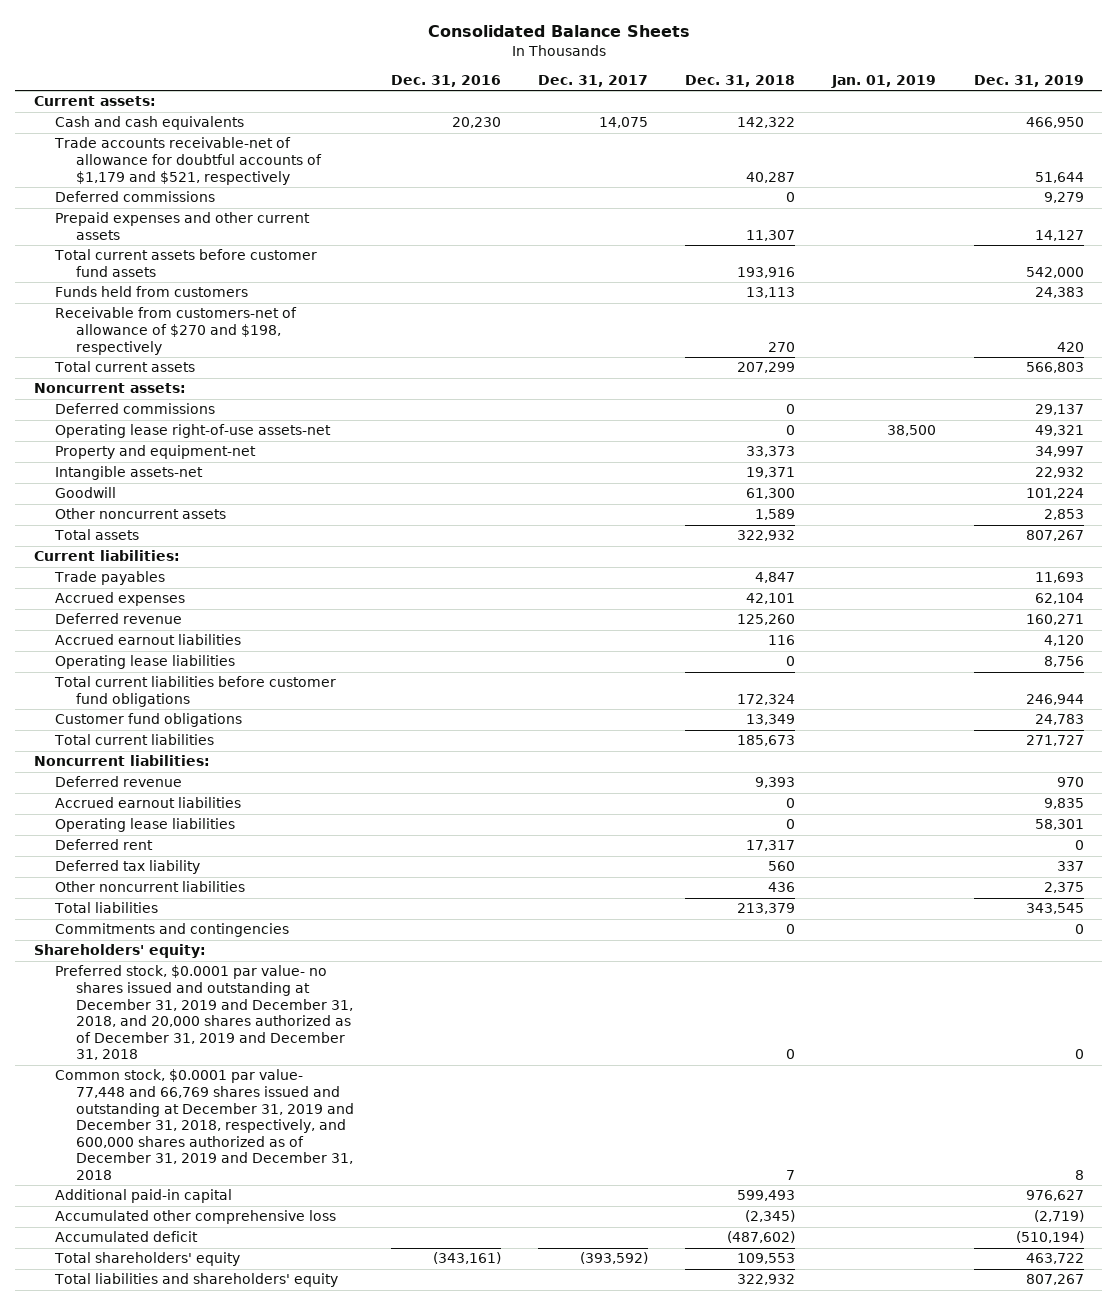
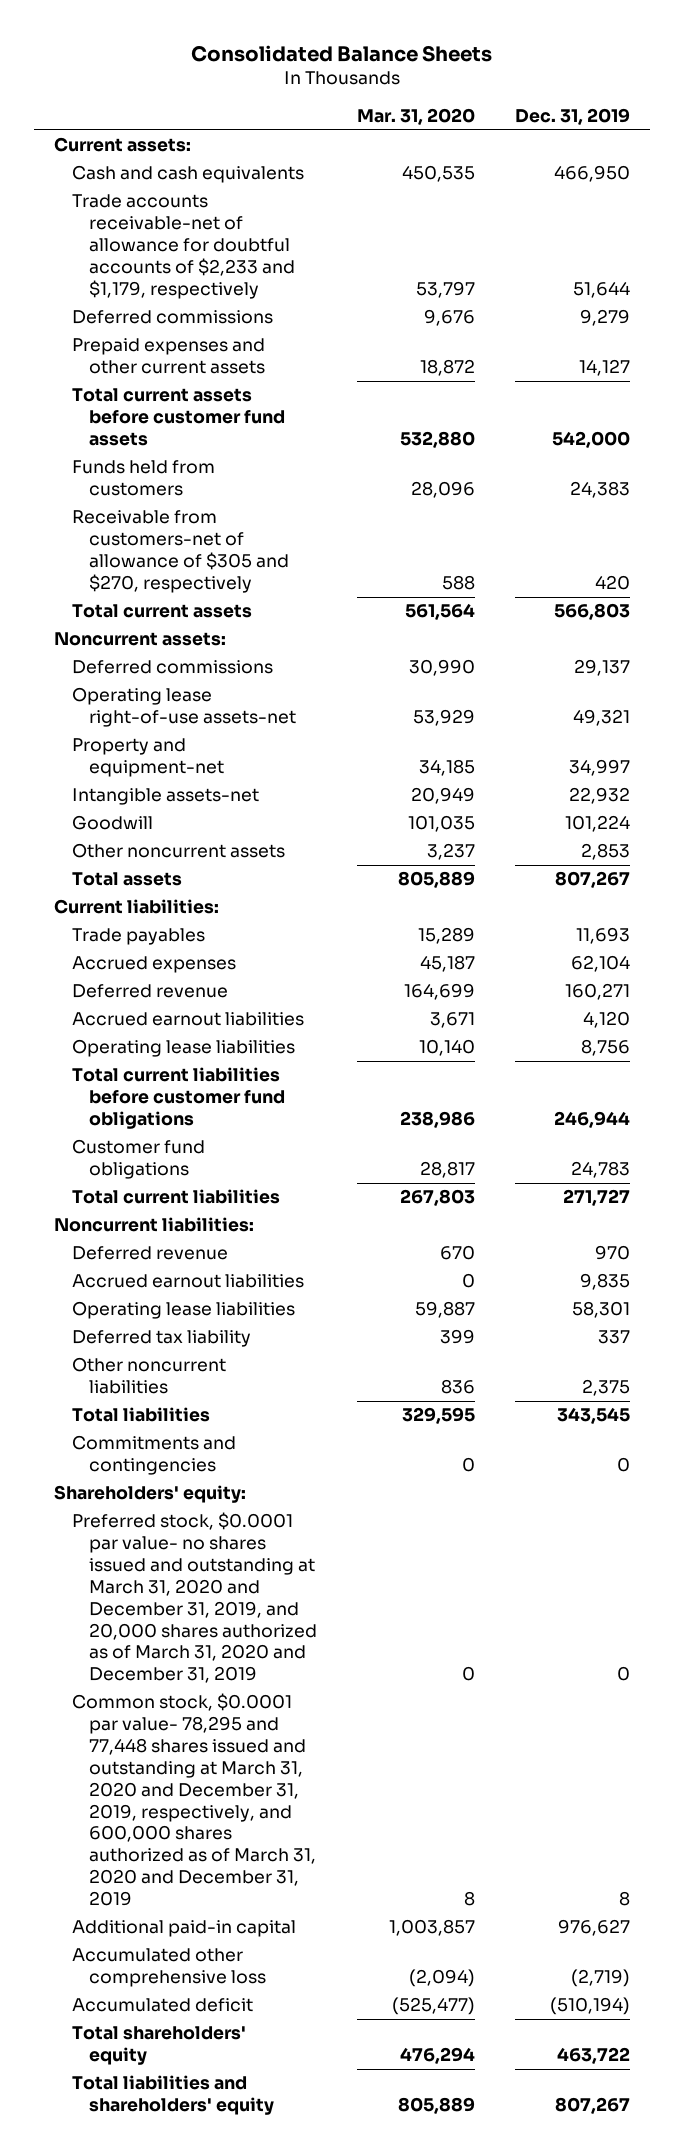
- | Dec. 31, 2016 | Dec. 31, 2017 | Dec. 31, 2018 | Jan. 01, 2019 | Dec. 31, 2019
+ | Mar. 31, 2020 | Dec. 31, 2019
- Trade accounts receivable-net of allowance for doubtful accounts of $1,179 and $521, respectively | | | 40,287 | | 51,644
+ Trade accounts receivable-net of allowance for doubtful accounts of $2,233 and $1,179, respectively | 53,797 | 51,644
- Receivable from customers-net of allowance of $270 and $198, respectively | | | 270 | | 420
+ Receivable from customers-net of allowance of $305 and $270, respectively | 588 | 420
- Deferred rent | | | 17,317 | | 0
- Preferred stock, $0.0001 par value- no shares issued and outstanding at December 31, 2019 and December 31, 2018, and 20,000 shares authorized as of December 31, 2019 and December 31, 2018 | | | 0 | | 0
- Common stock, $0.0001 par value- 77,448 and 66,769 shares issued and outstanding at December 31, 2019 and December 31, 2018, respectively, and 600,000 shares authorized as of December 31, 2019 and December 31, 2018 | | | 7 | | 8
+ Preferred stock, $0.0001 par value- no shares issued and outstanding at March 31, 2020 and December 31, 2019, and 20,000 shares authorized as of March 31, 2020 and December 31, 2019 | 0 | 0
+ Common stock, $0.0001 par value- 78,295 and 77,448 shares issued and outstanding at March 31, 2020 and December 31, 2019, respectively, and 600,000 shares authorized as of March 31, 2020 and December 31, 2019 | 8 | 8

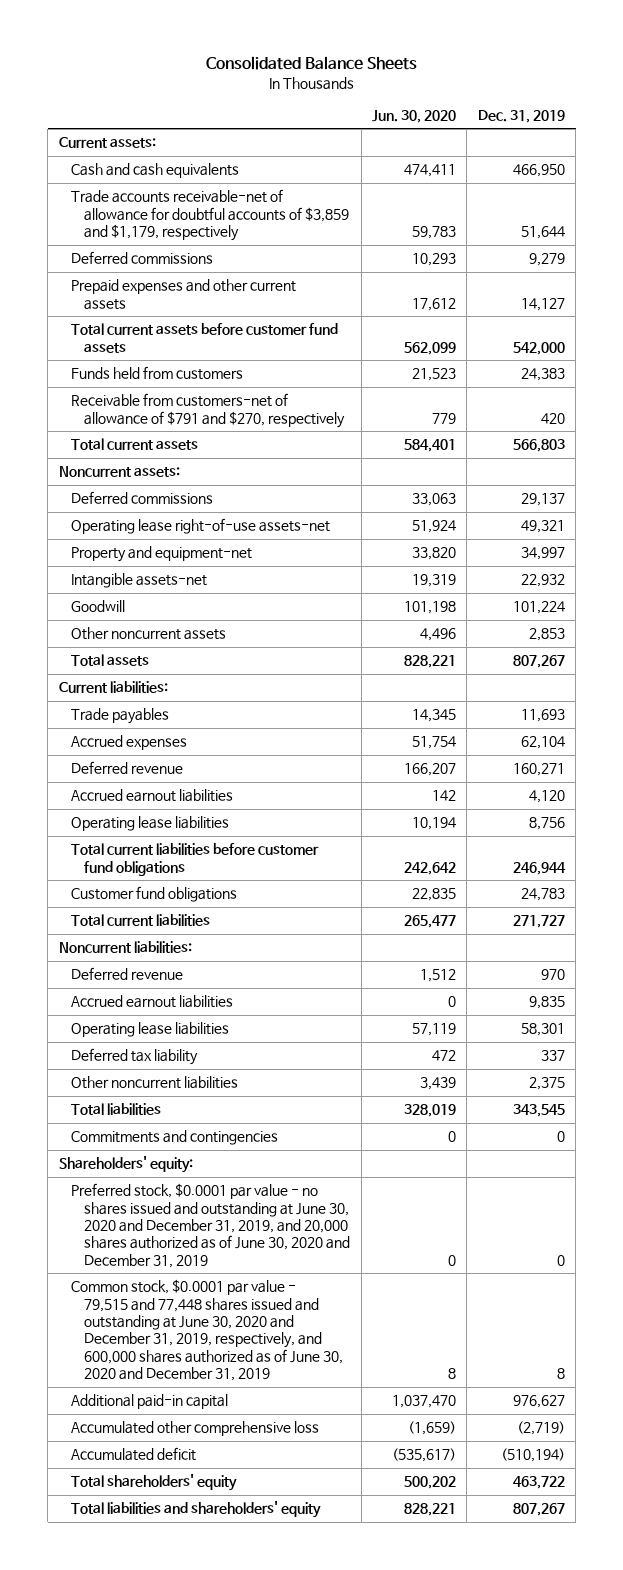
- | Mar. 31, 2020 | Dec. 31, 2019
+ | Jun. 30, 2020 | Dec. 31, 2019
- Trade accounts receivable-net of allowance for doubtful accounts of $2,233 and $1,179, respectively | 53,797 | 51,644
+ Trade accounts receivable-net of allowance for doubtful accounts of $3,859 and $1,179, respectively | 59,783 | 51,644
- Receivable from customers-net of allowance of $305 and $270, respectively | 588 | 420
+ Receivable from customers-net of allowance of $791 and $270, respectively | 779 | 420
- Preferred stock, $0.0001 par value- no shares issued and outstanding at March 31, 2020 and December 31, 2019, and 20,000 shares authorized as of March 31, 2020 and December 31, 2019 | 0 | 0
- Common stock, $0.0001 par value- 78,295 and 77,448 shares issued and outstanding at March 31, 2020 and December 31, 2019, respectively, and 600,000 shares authorized as of March 31, 2020 and December 31, 2019 | 8 | 8
+ Preferred stock, $0.0001 par value - no shares issued and outstanding at June 30, 2020 and December 31, 2019, and 20,000 shares authorized as of June 30, 2020 and December 31, 2019 | 0 | 0
+ Common stock, $0.0001 par value - 79,515 and 77,448 shares issued and outstanding at June 30, 2020 and December 31, 2019, respectively, and 600,000 shares authorized as of June 30, 2020 and December 31, 2019 | 8 | 8

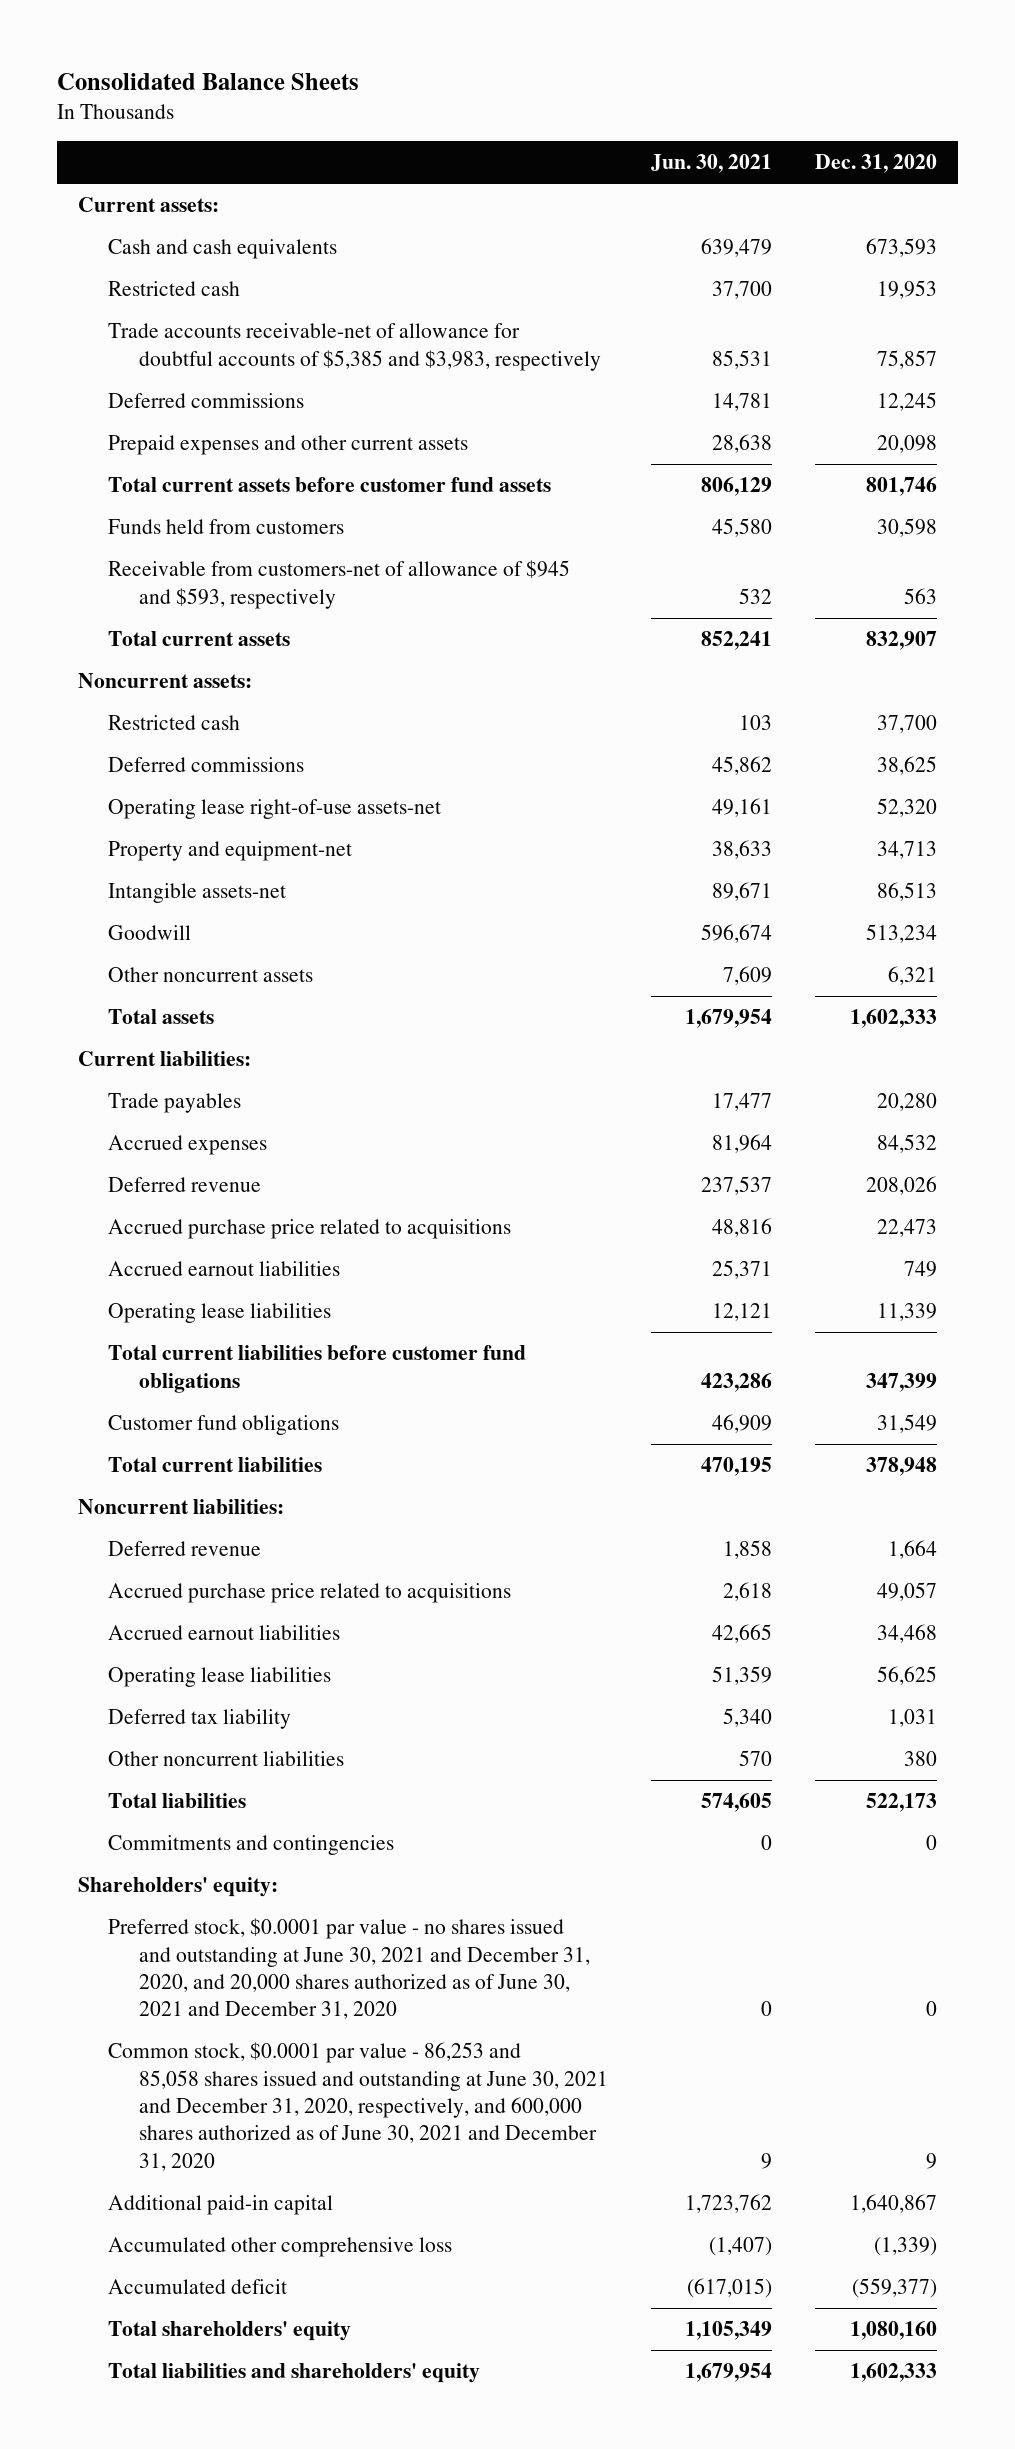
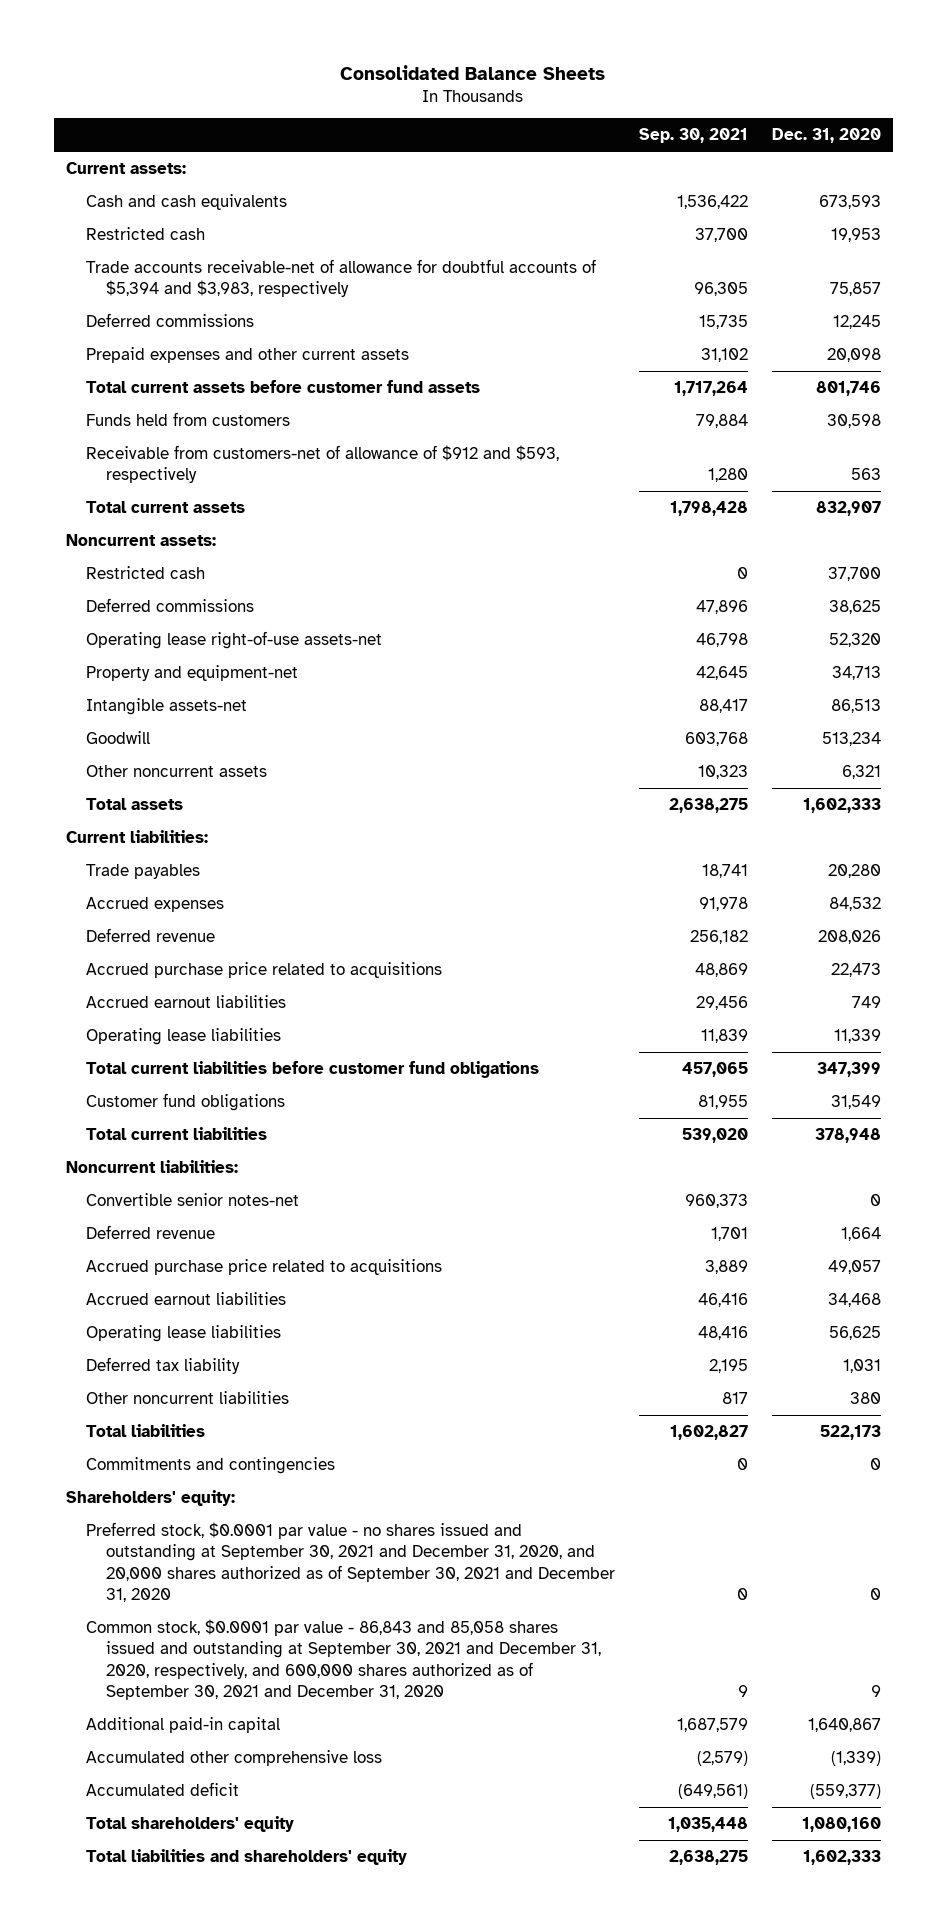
- | Jun. 30, 2021 | Dec. 31, 2020
+ | Sep. 30, 2021 | Dec. 31, 2020
- Trade accounts receivable-net of allowance for doubtful accounts of $5,385 and $3,983, respectively | 85,531 | 75,857
+ Trade accounts receivable-net of allowance for doubtful accounts of $5,394 and $3,983, respectively | 96,305 | 75,857
- Receivable from customers-net of allowance of $945 and $593, respectively | 532 | 563
+ Receivable from customers-net of allowance of $912 and $593, respectively | 1,280 | 563
+ Convertible senior notes-net | 960,373 | 0
- Preferred stock, $0.0001 par value - no shares issued and outstanding at June 30, 2021 and December 31, 2020, and 20,000 shares authorized as of June 30, 2021 and December 31, 2020 | 0 | 0
- Common stock, $0.0001 par value - 86,253 and 85,058 shares issued and outstanding at June 30, 2021 and December 31, 2020, respectively, and 600,000 shares authorized as of June 30, 2021 and December 31, 2020 | 9 | 9
+ Preferred stock, $0.0001 par value - no shares issued and outstanding at September 30, 2021 and December 31, 2020, and 20,000 shares authorized as of September 30, 2021 and December 31, 2020 | 0 | 0
+ Common stock, $0.0001 par value - 86,843 and 85,058 shares issued and outstanding at September 30, 2021 and December 31, 2020, respectively, and 600,000 shares authorized as of September 30, 2021 and December 31, 2020 | 9 | 9

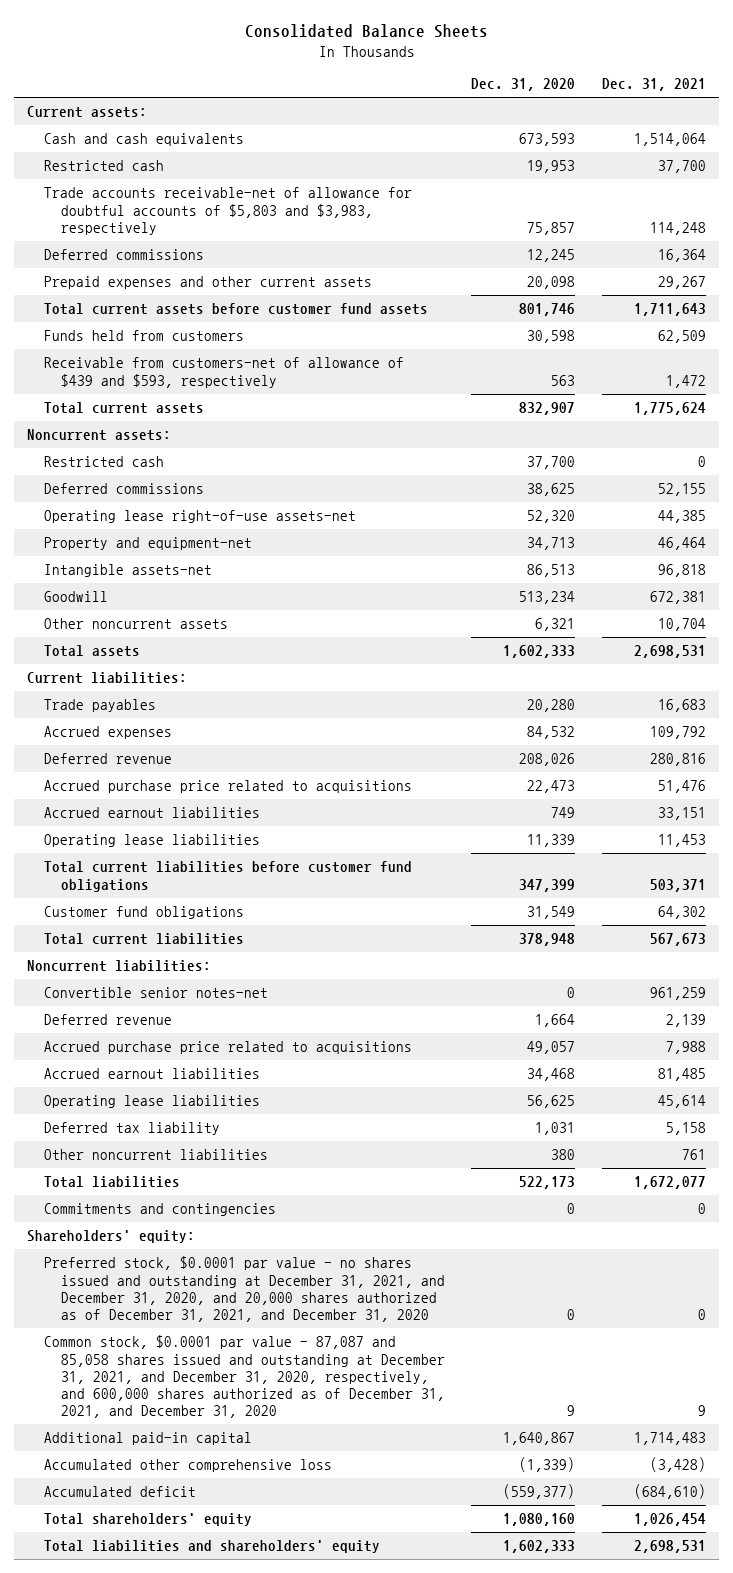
- | Sep. 30, 2021 | Dec. 31, 2020
+ | Dec. 31, 2020 | Dec. 31, 2021
- Trade accounts receivable-net of allowance for doubtful accounts of $5,394 and $3,983, respectively | 96,305 | 75,857
+ Trade accounts receivable-net of allowance for doubtful accounts of $5,803 and $3,983, respectively | 75,857 | 114,248
- Receivable from customers-net of allowance of $912 and $593, respectively | 1,280 | 563
+ Receivable from customers-net of allowance of $439 and $593, respectively | 563 | 1,472
- Preferred stock, $0.0001 par value - no shares issued and outstanding at September 30, 2021 and December 31, 2020, and 20,000 shares authorized as of September 30, 2021 and December 31, 2020 | 0 | 0
- Common stock, $0.0001 par value - 86,843 and 85,058 shares issued and outstanding at September 30, 2021 and December 31, 2020, respectively, and 600,000 shares authorized as of September 30, 2021 and December 31, 2020 | 9 | 9
+ Preferred stock, $0.0001 par value - no shares issued and outstanding at December 31, 2021, and December 31, 2020, and 20,000 shares authorized as of December 31, 2021, and December 31, 2020 | 0 | 0
+ Common stock, $0.0001 par value - 87,087 and 85,058 shares issued and outstanding at December 31, 2021, and December 31, 2020, respectively, and 600,000 shares authorized as of December 31, 2021, and December 31, 2020 | 9 | 9

